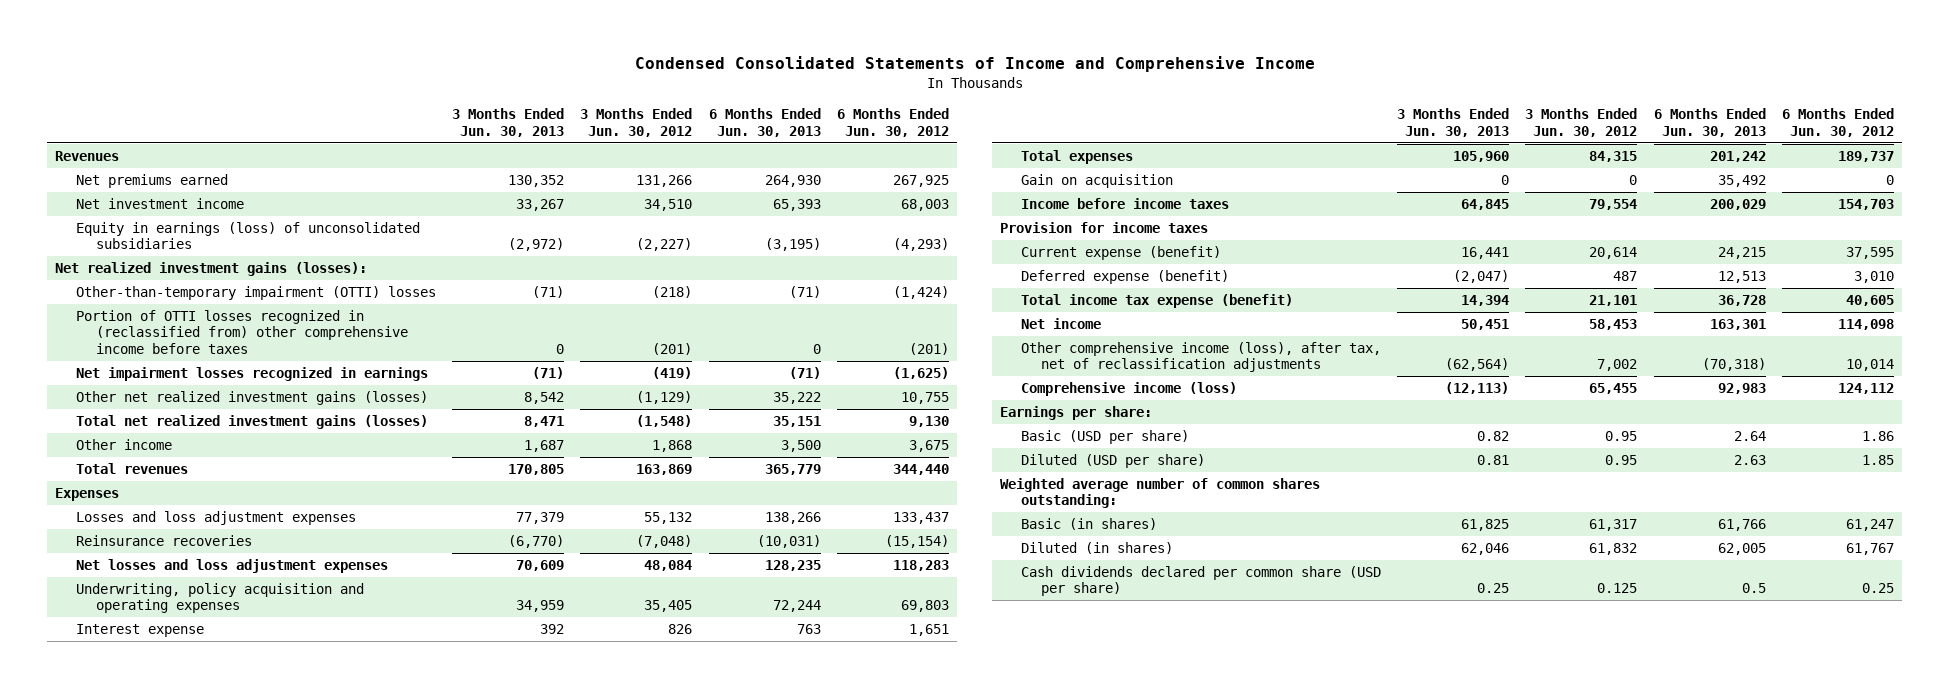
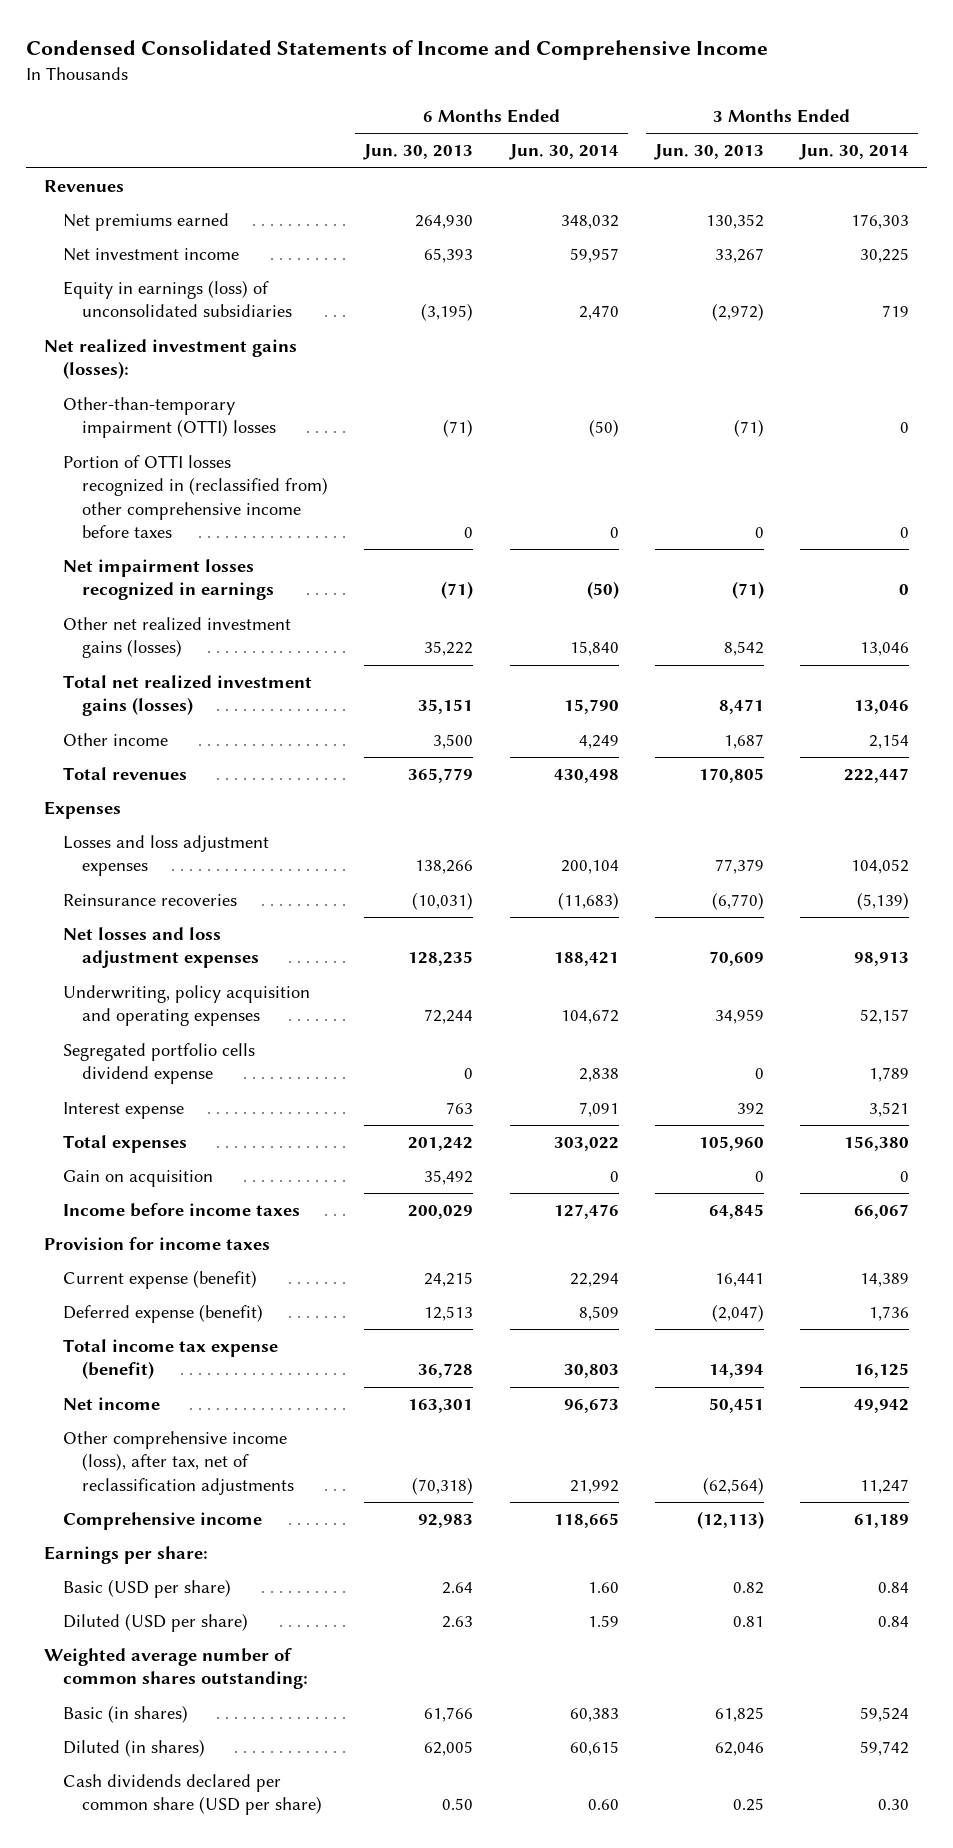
- | 3 Months Ended Jun. 30, 2013 | 3 Months Ended Jun. 30, 2012 | 6 Months Ended Jun. 30, 2013 | 6 Months Ended Jun. 30, 2012
+ | 6 Months Ended Jun. 30, 2013 | 6 Months Ended Jun. 30, 2014 | 3 Months Ended Jun. 30, 2013 | 3 Months Ended Jun. 30, 2014
+ Segregated portfolio cells dividend expense | 0 | 2,838 | 0 | 1,789
- Comprehensive income (loss) | (12,113) | 65,455 | 92,983 | 124,112
+ Comprehensive income | 92,983 | 118,665 | (12,113) | 61,189
- Cash dividends declared per common share (USD per share) | 0.25 | 0.125 | 0.5 | 0.25
+ Cash dividends declared per common share (USD per share) | 0.50 | 0.60 | 0.25 | 0.30

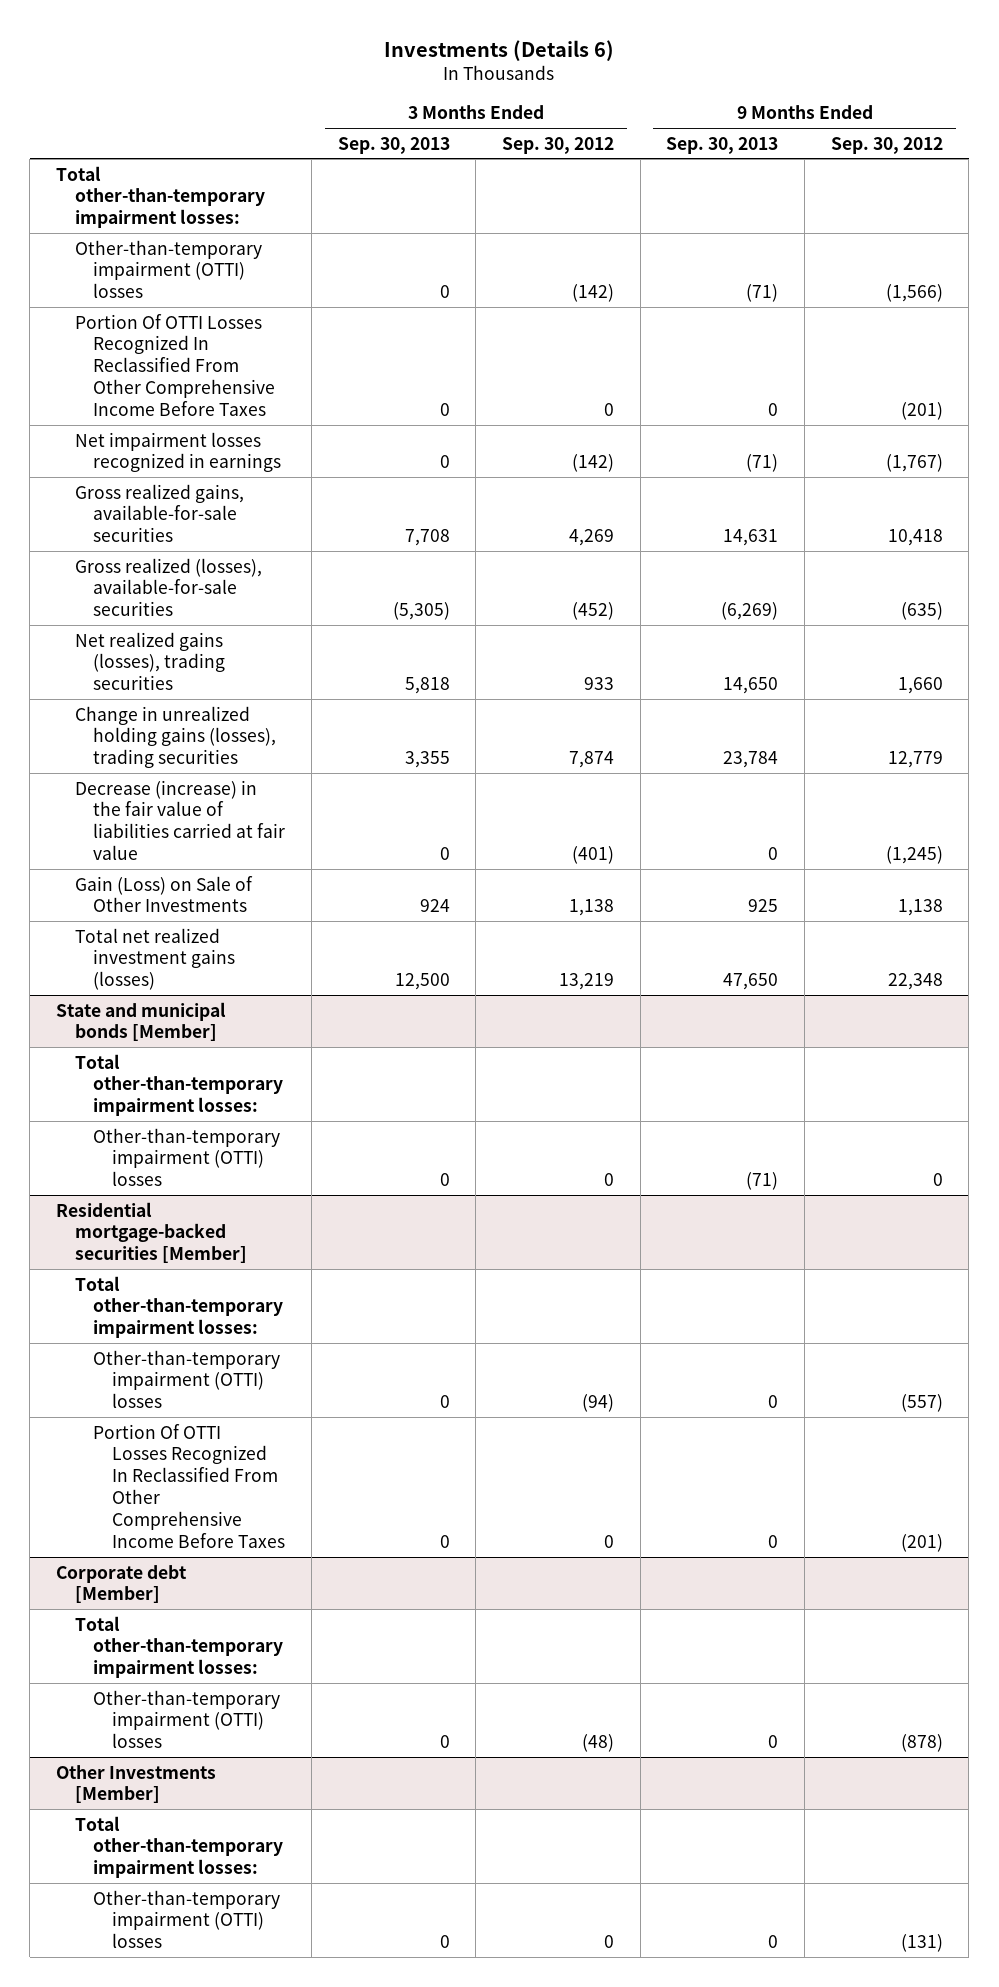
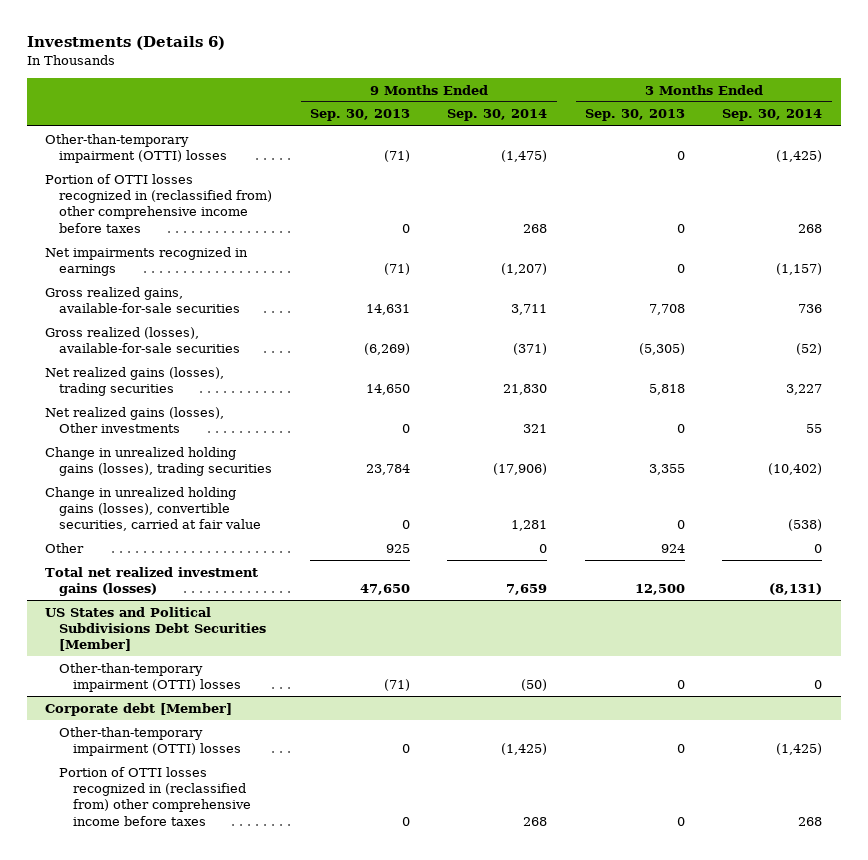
- | 3 Months Ended Sep. 30, 2013 | 3 Months Ended Sep. 30, 2012 | 9 Months Ended Sep. 30, 2013 | 9 Months Ended Sep. 30, 2012
+ | 9 Months Ended Sep. 30, 2013 | 9 Months Ended Sep. 30, 2014 | 3 Months Ended Sep. 30, 2013 | 3 Months Ended Sep. 30, 2014
- Total other-than-temporary impairment losses:
- Portion Of OTTI Losses Recognized In Reclassified From Other Comprehensive Income Before Taxes | 0 | 0 | 0 | (201)
- Net impairment losses recognized in earnings | 0 | (142) | (71) | (1,767)
+ Portion of OTTI losses recognized in (reclassified from) other comprehensive income before taxes | 0 | 268 | 0 | 268
+ Net impairments recognized in earnings | (71) | (1,207) | 0 | (1,157)
+ Net realized gains (losses), Other investments | 0 | 321 | 0 | 55
- Decrease (increase) in the fair value of liabilities carried at fair value | 0 | (401) | 0 | (1,245)
- Gain (Loss) on Sale of Other Investments | 924 | 1,138 | 925 | 1,138
+ Change in unrealized holding gains (losses), convertible securities, carried at fair value | 0 | 1,281 | 0 | (538)
+ Other | 925 | 0 | 924 | 0
- State and municipal bonds [Member]
- Total other-than-temporary impairment losses:
+ US States and Political Subdivisions Debt Securities [Member]
- Residential mortgage-backed securities [Member]
- Total other-than-temporary impairment losses:
- Other-than-temporary impairment (OTTI) losses | 0 | (94) | 0 | (557)
- Portion Of OTTI Losses Recognized In Reclassified From Other Comprehensive Income Before Taxes | 0 | 0 | 0 | (201)
@ Corporate debt [Member]
- Total other-than-temporary impairment losses:
- Other Investments [Member]
- Total other-than-temporary impairment losses:
- Other-than-temporary impairment (OTTI) losses | 0 | 0 | 0 | (131)
@ Corporate debt [Member]
+ Portion of OTTI losses recognized in (reclassified from) other comprehensive income before taxes | 0 | 268 | 0 | 268

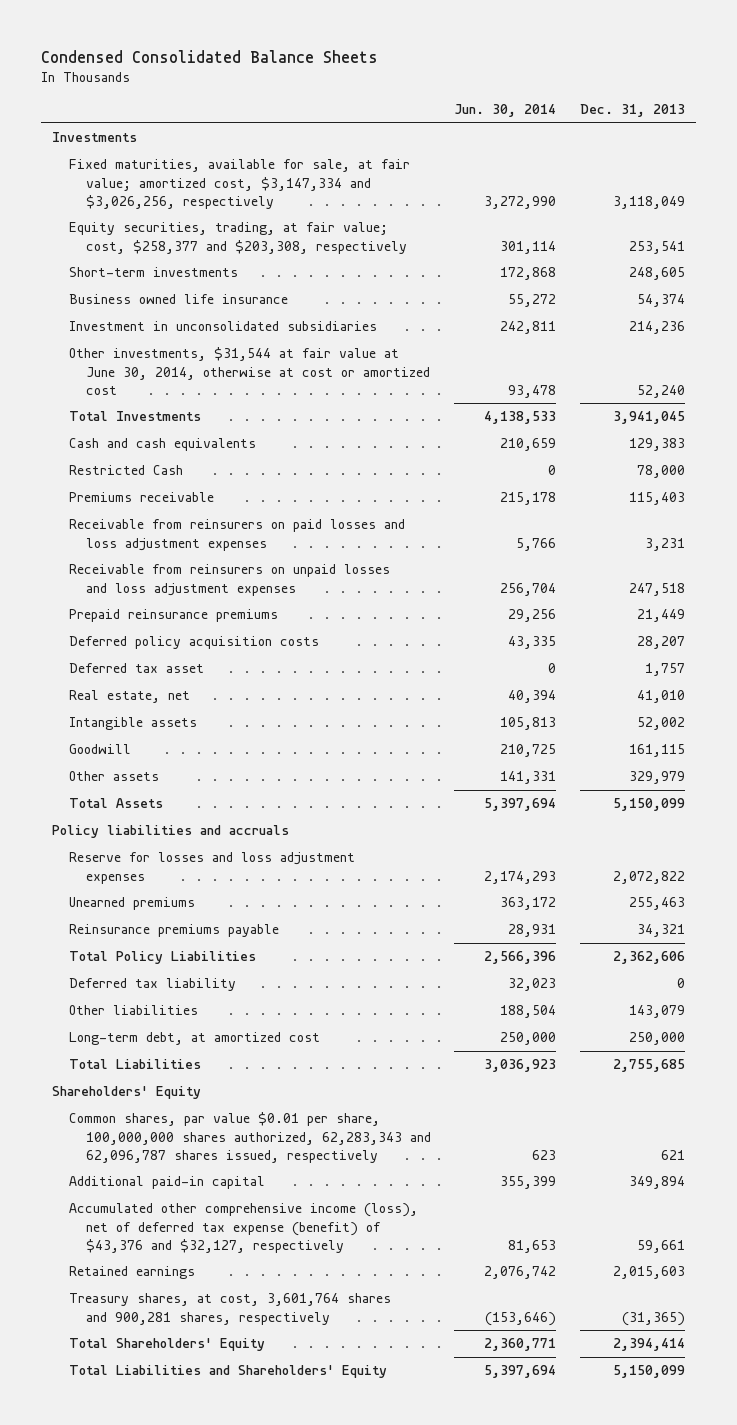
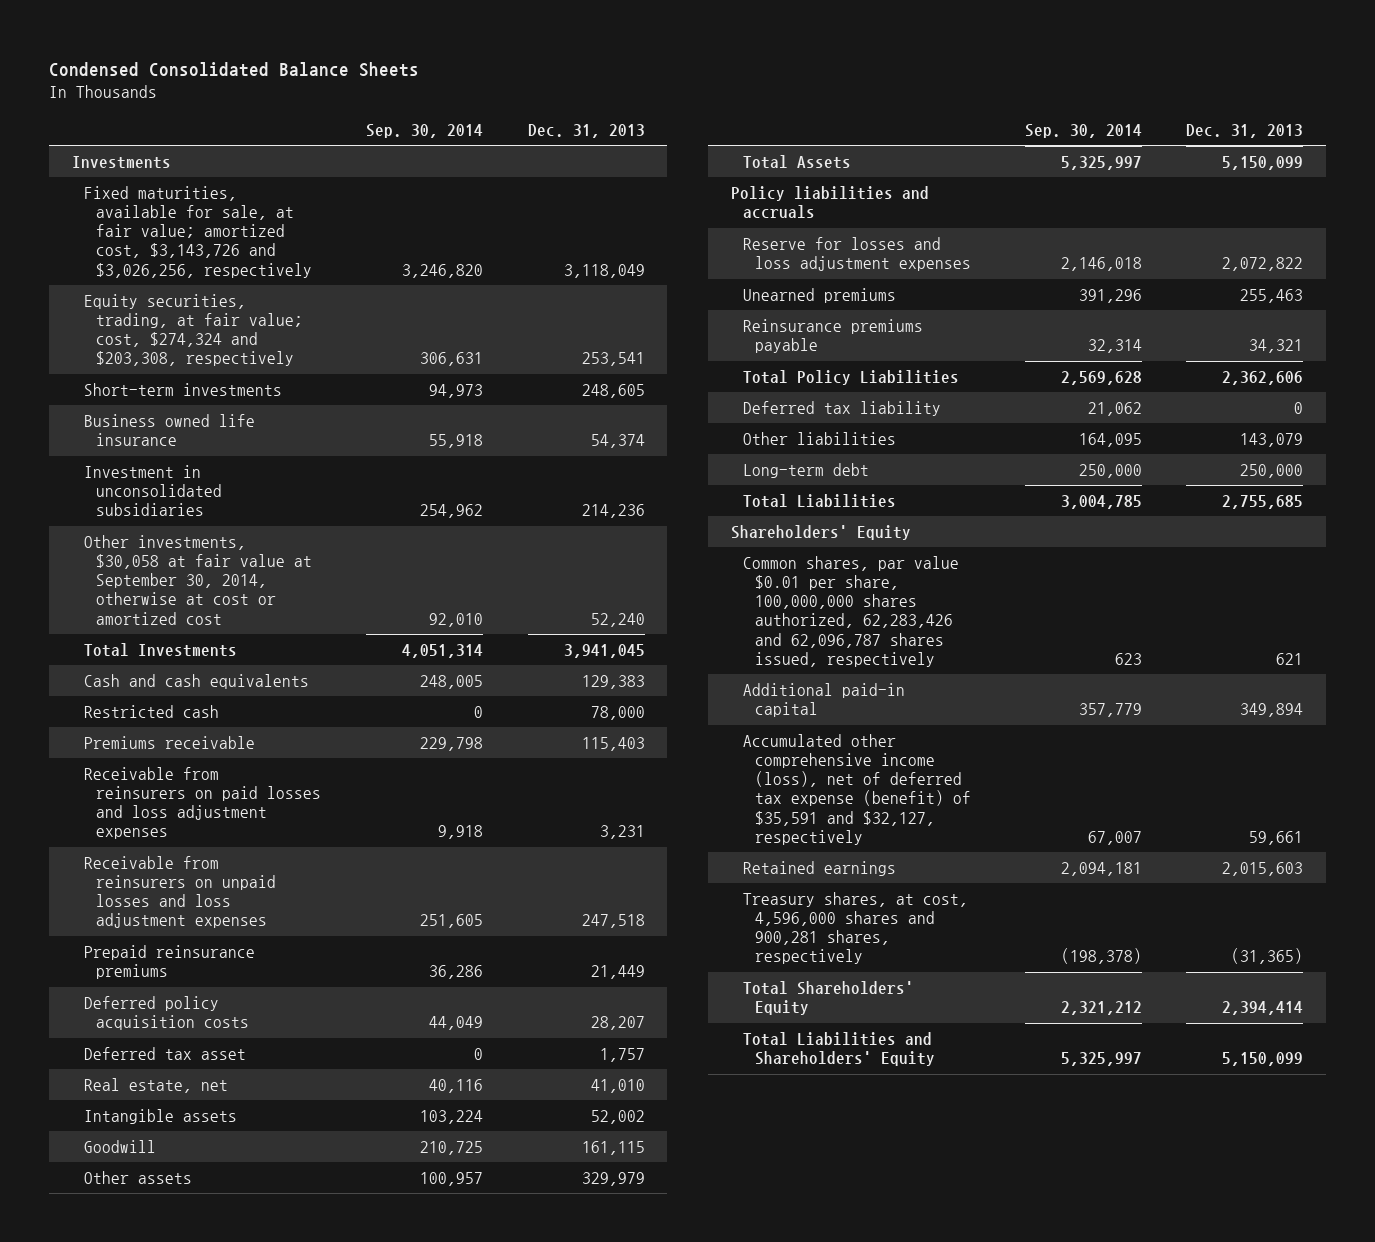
- | Jun. 30, 2014 | Dec. 31, 2013
+ | Sep. 30, 2014 | Dec. 31, 2013
- Fixed maturities, available for sale, at fair value; amortized cost, $3,147,334 and $3,026,256, respectively | 3,272,990 | 3,118,049
- Equity securities, trading, at fair value; cost, $258,377 and $203,308, respectively | 301,114 | 253,541
+ Fixed maturities, available for sale, at fair value; amortized cost, $3,143,726 and $3,026,256, respectively | 3,246,820 | 3,118,049
+ Equity securities, trading, at fair value; cost, $274,324 and $203,308, respectively | 306,631 | 253,541
- Other investments, $31,544 at fair value at June 30, 2014, otherwise at cost or amortized cost | 93,478 | 52,240
+ Other investments, $30,058 at fair value at September 30, 2014, otherwise at cost or amortized cost | 92,010 | 52,240
- Restricted Cash | 0 | 78,000
+ Restricted cash | 0 | 78,000
- Long-term debt, at amortized cost | 250,000 | 250,000
+ Long-term debt | 250,000 | 250,000
- Common shares, par value $0.01 per share, 100,000,000 shares authorized, 62,283,343 and 62,096,787 shares issued, respectively | 623 | 621
+ Common shares, par value $0.01 per share, 100,000,000 shares authorized, 62,283,426 and 62,096,787 shares issued, respectively | 623 | 621
- Accumulated other comprehensive income (loss), net of deferred tax expense (benefit) of $43,376 and $32,127, respectively | 81,653 | 59,661
+ Accumulated other comprehensive income (loss), net of deferred tax expense (benefit) of $35,591 and $32,127, respectively | 67,007 | 59,661
- Treasury shares, at cost, 3,601,764 shares and 900,281 shares, respectively | (153,646) | (31,365)
+ Treasury shares, at cost, 4,596,000 shares and 900,281 shares, respectively | (198,378) | (31,365)

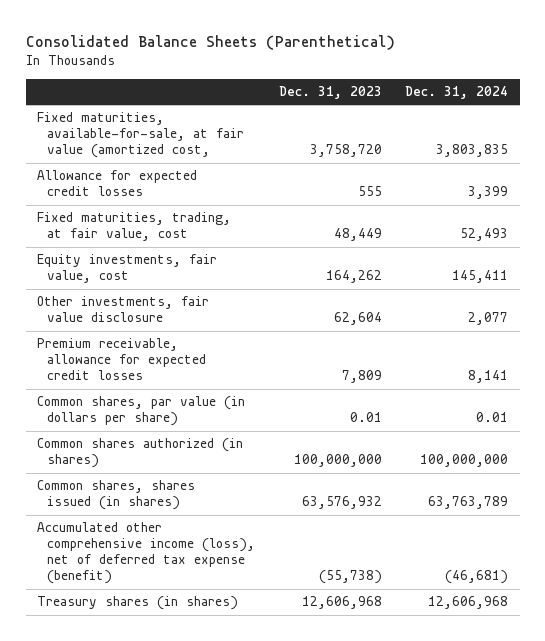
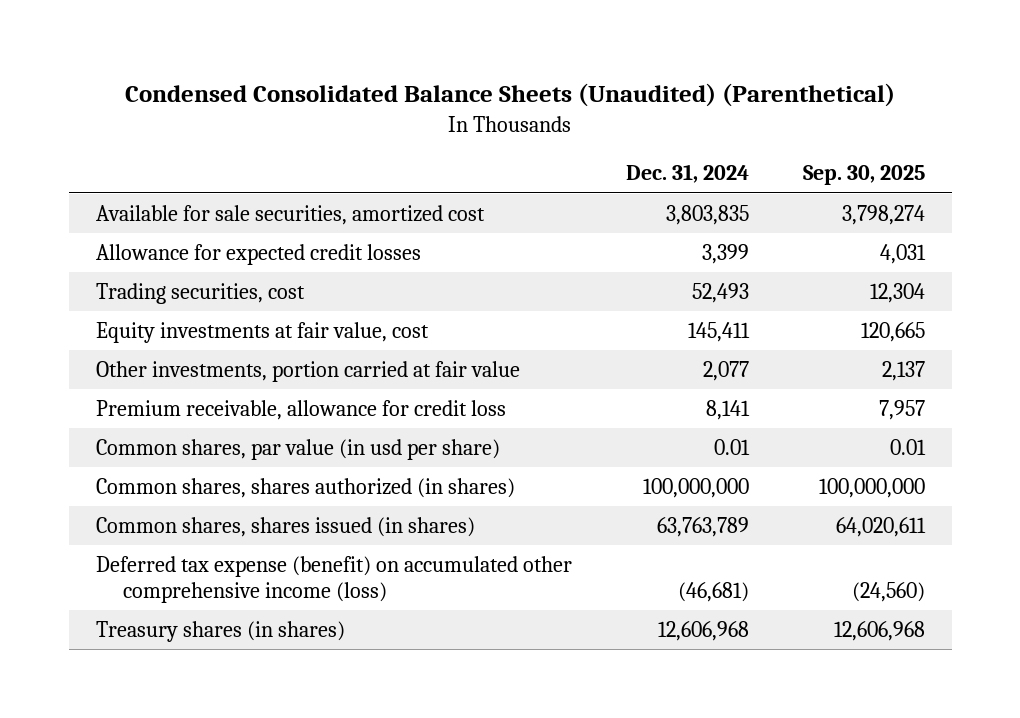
- Consolidated Balance Sheets (Parenthetical)
+ Condensed Consolidated Balance Sheets (Unaudited) (Parenthetical)
- | Dec. 31, 2023 | Dec. 31, 2024
+ | Dec. 31, 2024 | Sep. 30, 2025
- Fixed maturities, available-for-sale, at fair value (amortized cost, | 3,758,720 | 3,803,835
+ Available for sale securities, amortized cost | 3,803,835 | 3,798,274
- Fixed maturities, trading, at fair value, cost | 48,449 | 52,493
- Equity investments, fair value, cost | 164,262 | 145,411
- Other investments, fair value disclosure | 62,604 | 2,077
- Premium receivable, allowance for expected credit losses | 7,809 | 8,141
- Common shares, par value (in dollars per share) | 0.01 | 0.01
- Common shares authorized (in shares) | 100,000,000 | 100,000,000
+ Trading securities, cost | 52,493 | 12,304
+ Equity investments at fair value, cost | 145,411 | 120,665
+ Other investments, portion carried at fair value | 2,077 | 2,137
+ Premium receivable, allowance for credit loss | 8,141 | 7,957
+ Common shares, par value (in usd per share) | 0.01 | 0.01
+ Common shares, shares authorized (in shares) | 100,000,000 | 100,000,000
- Accumulated other comprehensive income (loss), net of deferred tax expense (benefit) | (55,738) | (46,681)
+ Deferred tax expense (benefit) on accumulated other comprehensive income (loss) | (46,681) | (24,560)

